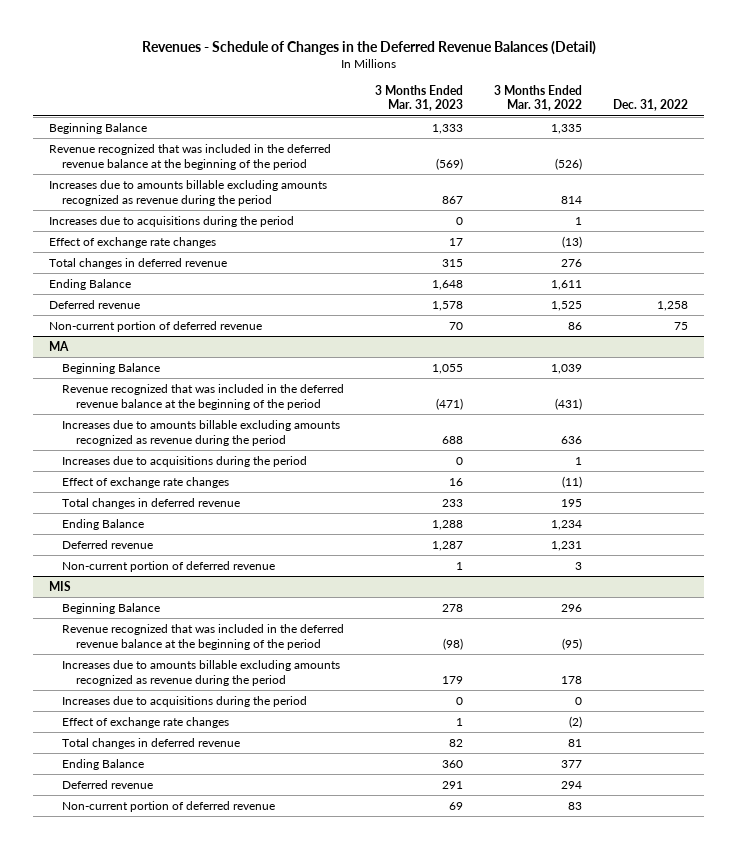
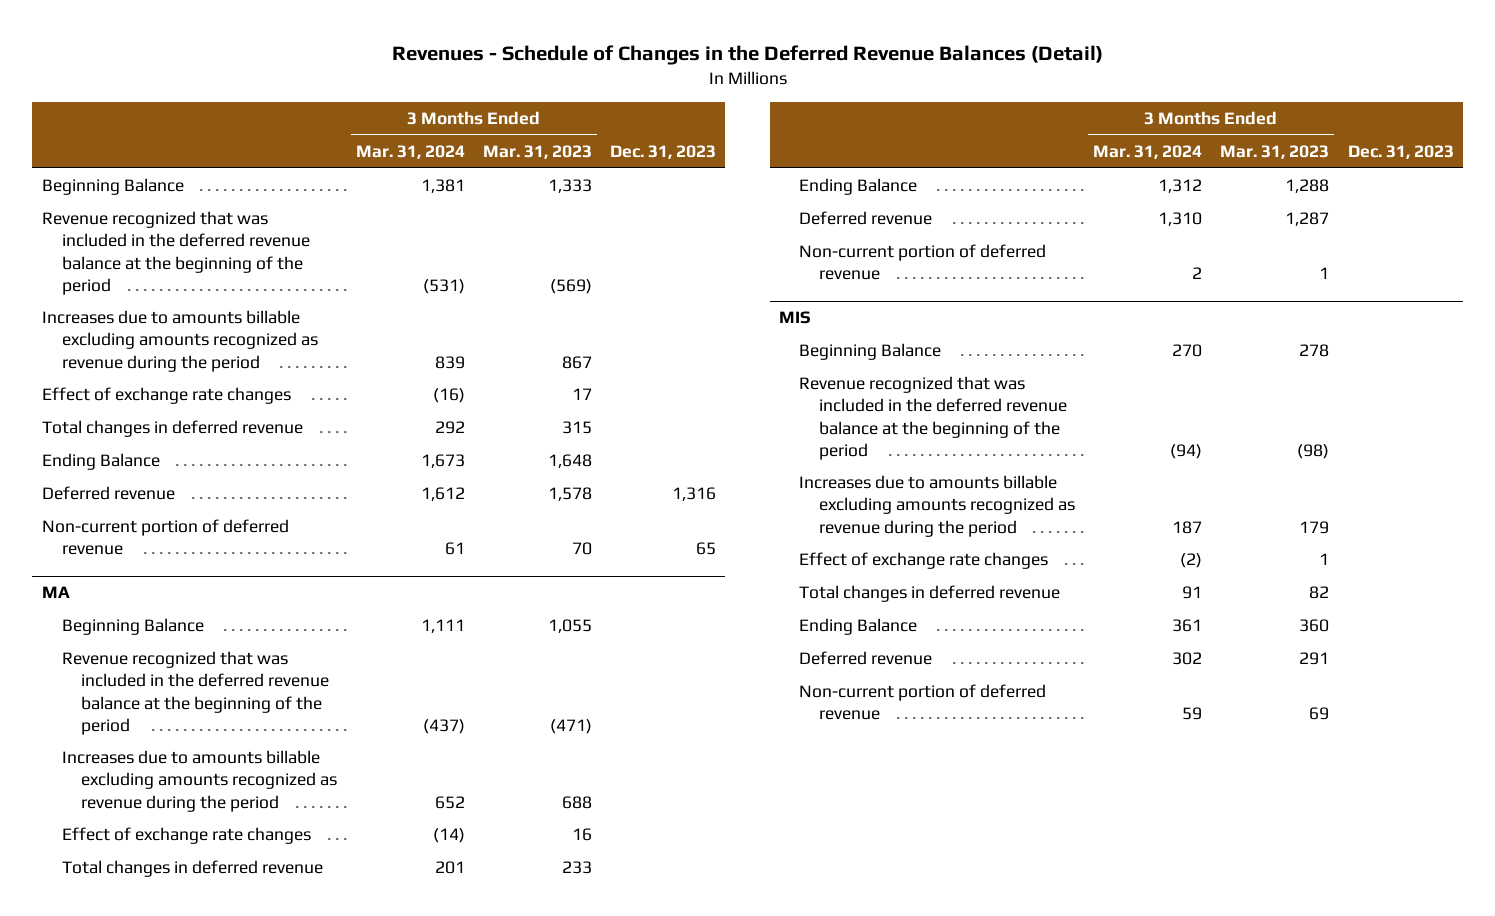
- | 3 Months Ended Mar. 31, 2023 | 3 Months Ended Mar. 31, 2022 | Dec. 31, 2022
+ | 3 Months Ended Mar. 31, 2024 | 3 Months Ended Mar. 31, 2023 | Dec. 31, 2023
- Increases due to acquisitions during the period | 0 | 1 |
@ MA
- Increases due to acquisitions during the period | 0 | 1 |
@ MIS
- Increases due to acquisitions during the period | 0 | 0 |

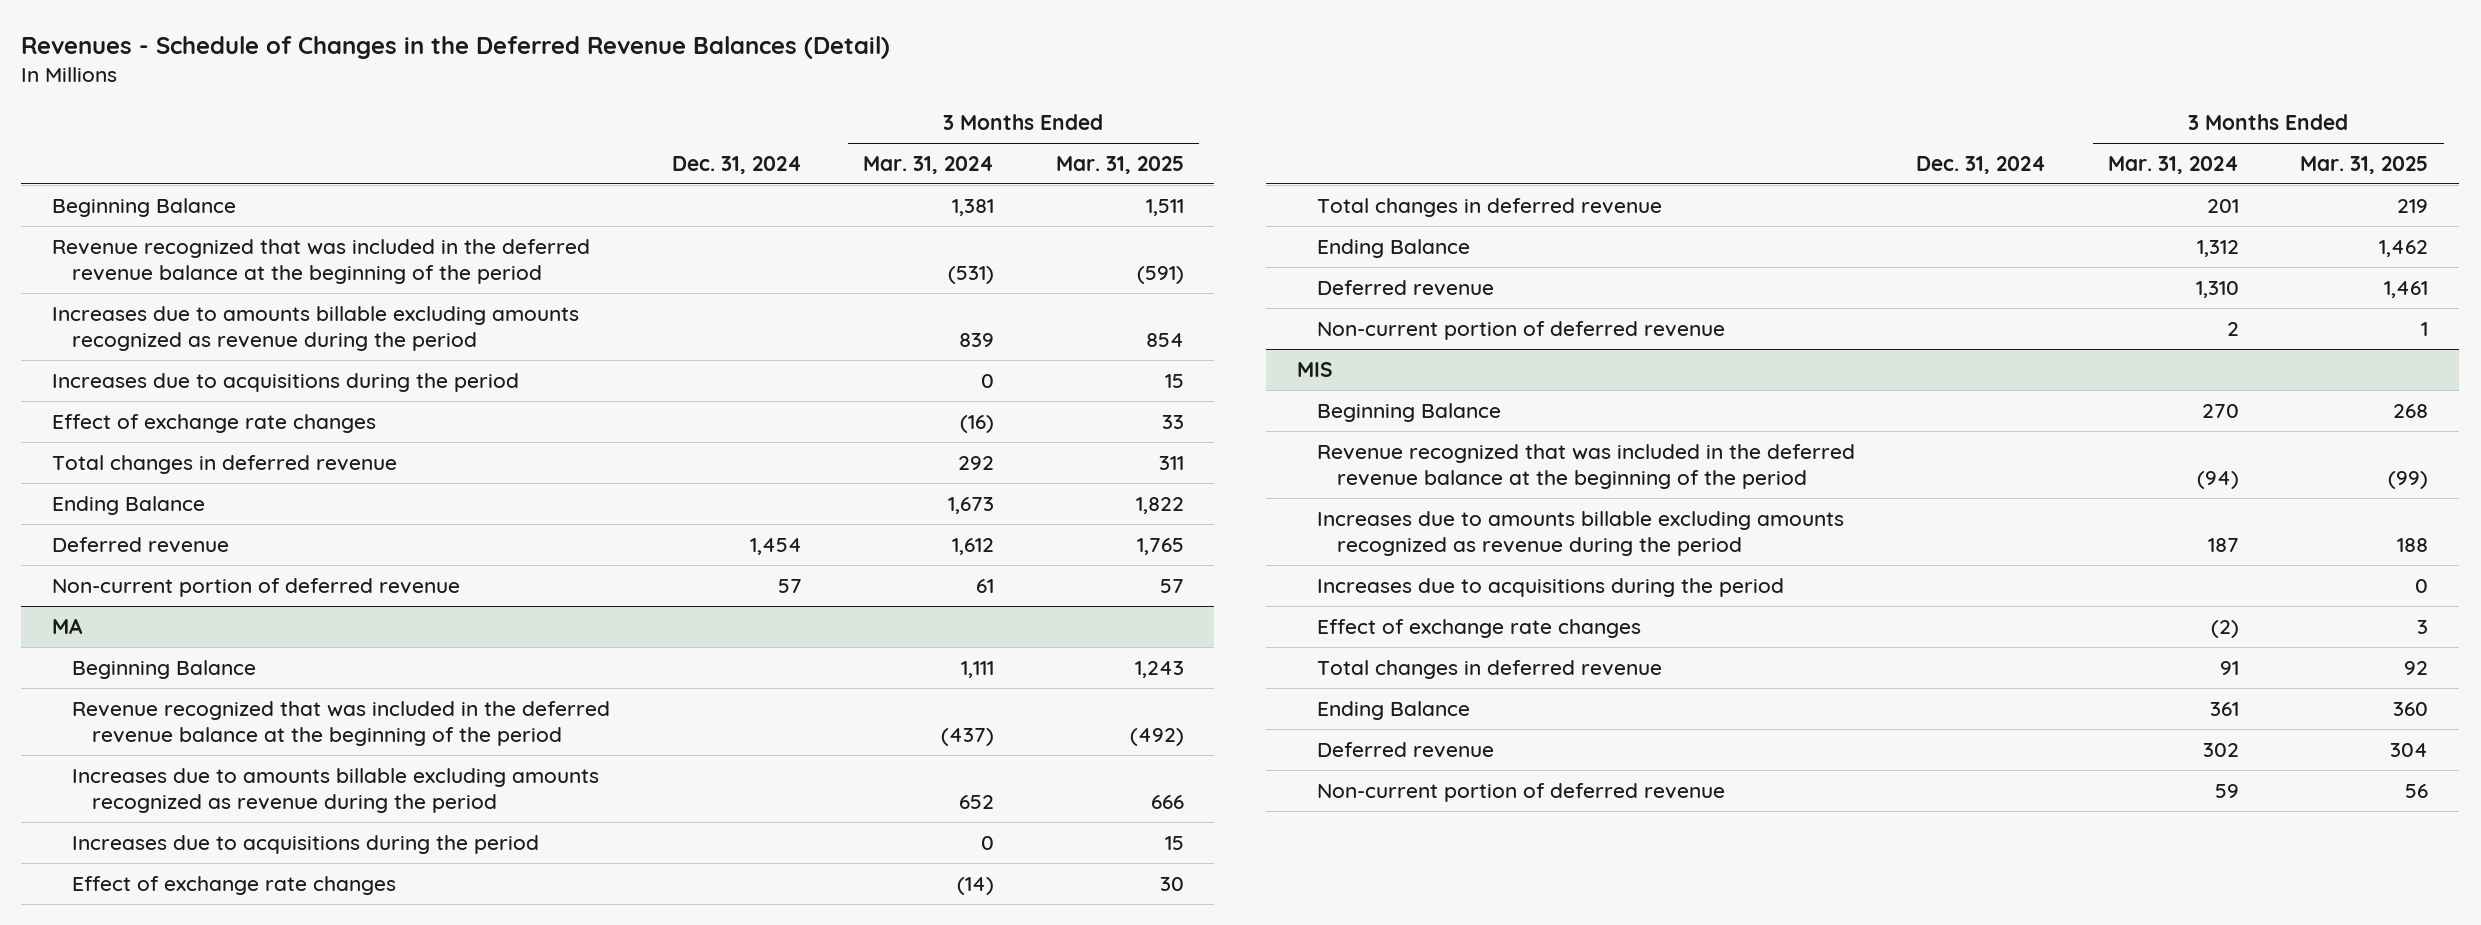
- | 3 Months Ended Mar. 31, 2024 | 3 Months Ended Mar. 31, 2023 | Dec. 31, 2023
+ | Dec. 31, 2024 | 3 Months Ended Mar. 31, 2024 | 3 Months Ended Mar. 31, 2025
+ Increases due to acquisitions during the period | | 0 | 15
@ MA
+ Increases due to acquisitions during the period | | 0 | 15
@ MIS
+ Increases due to acquisitions during the period | | | 0

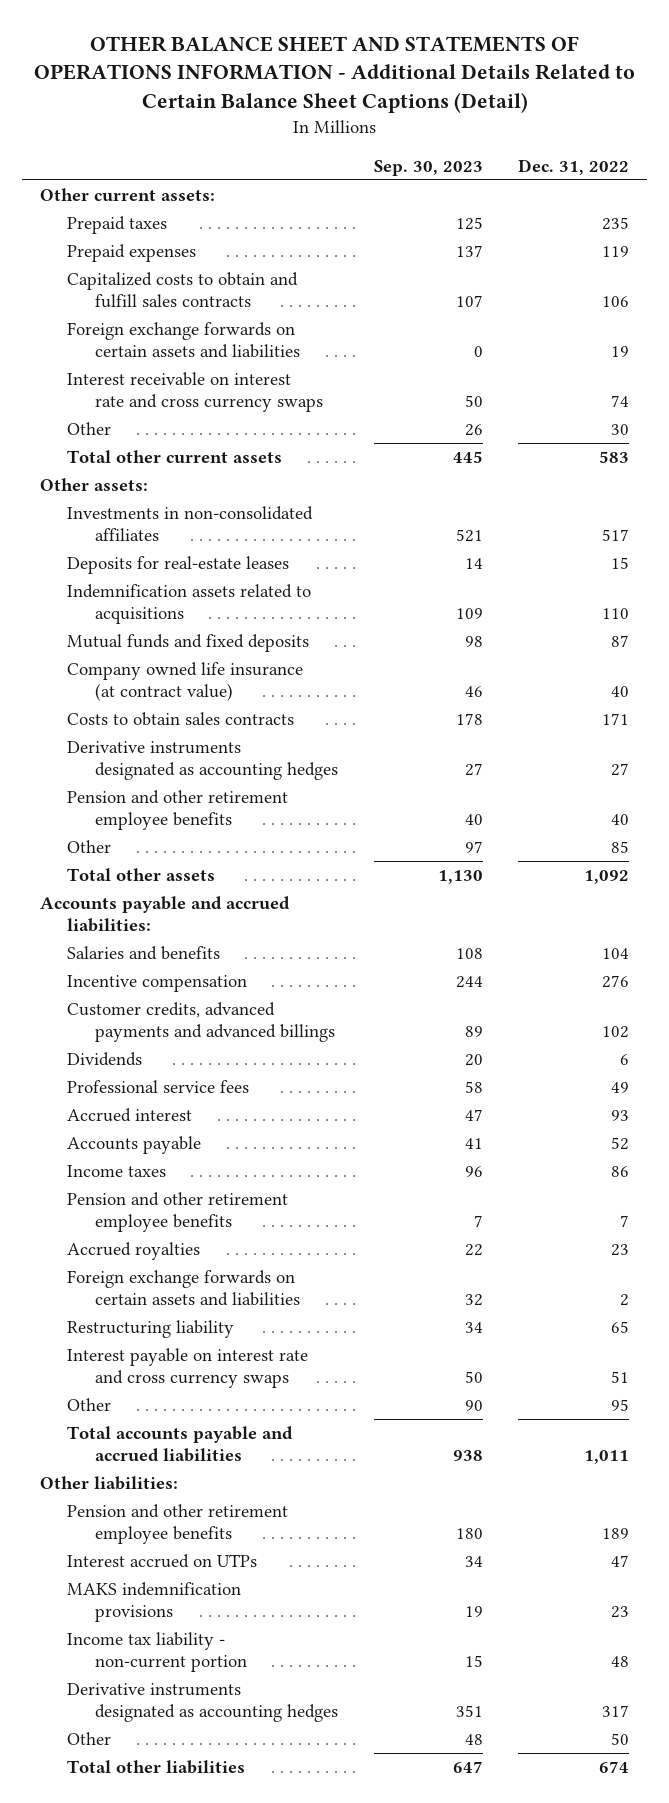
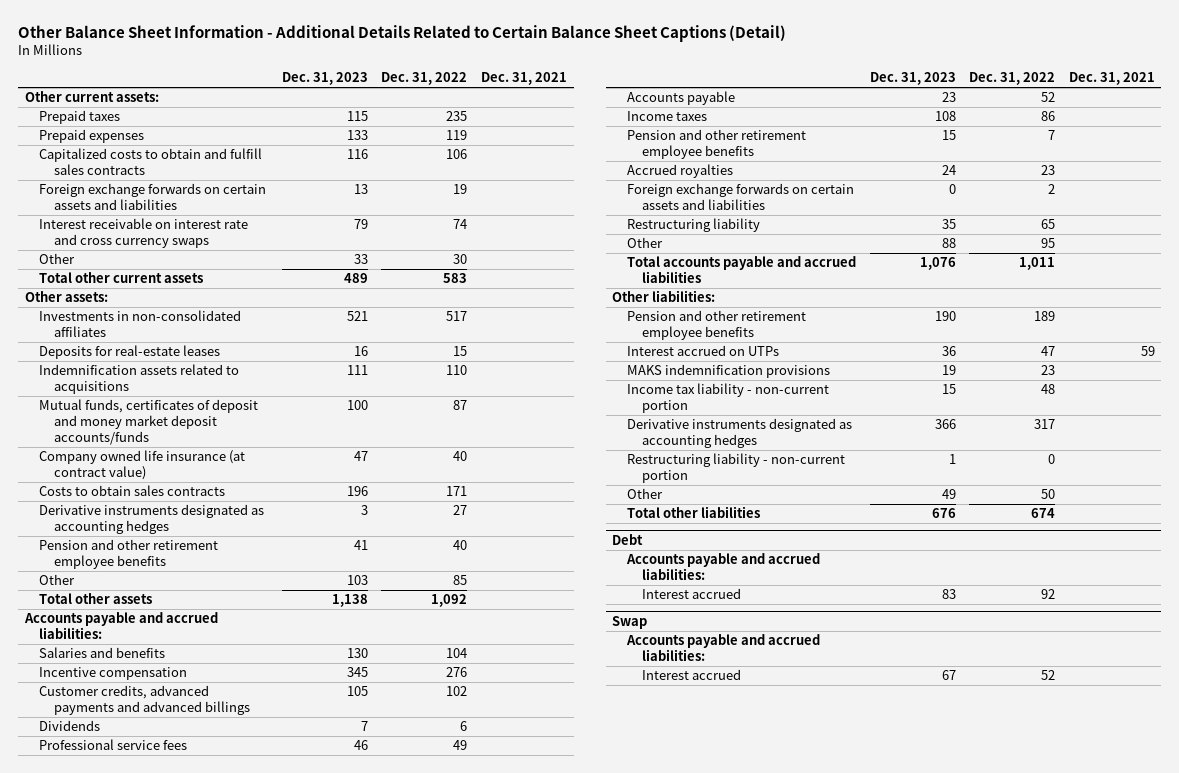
- OTHER BALANCE SHEET AND STATEMENTS OF OPERATIONS INFORMATION - Additional Details Related to Certain Balance Sheet Captions (Detail)
+ Other Balance Sheet Information - Additional Details Related to Certain Balance Sheet Captions (Detail)
- | Sep. 30, 2023 | Dec. 31, 2022
+ | Dec. 31, 2023 | Dec. 31, 2022 | Dec. 31, 2021
- Mutual funds and fixed deposits | 98 | 87
+ Mutual funds, certificates of deposit and money market deposit accounts/funds | 100 | 87 |
- Accrued interest | 47 | 93
- Interest payable on interest rate and cross currency swaps | 50 | 51
+ Restructuring liability - non-current portion | 1 | 0 |
+ Debt
+ Accounts payable and accrued liabilities:
+ Interest accrued | 83 | 92 |
+ Swap
+ Accounts payable and accrued liabilities:
+ Interest accrued | 67 | 52 |

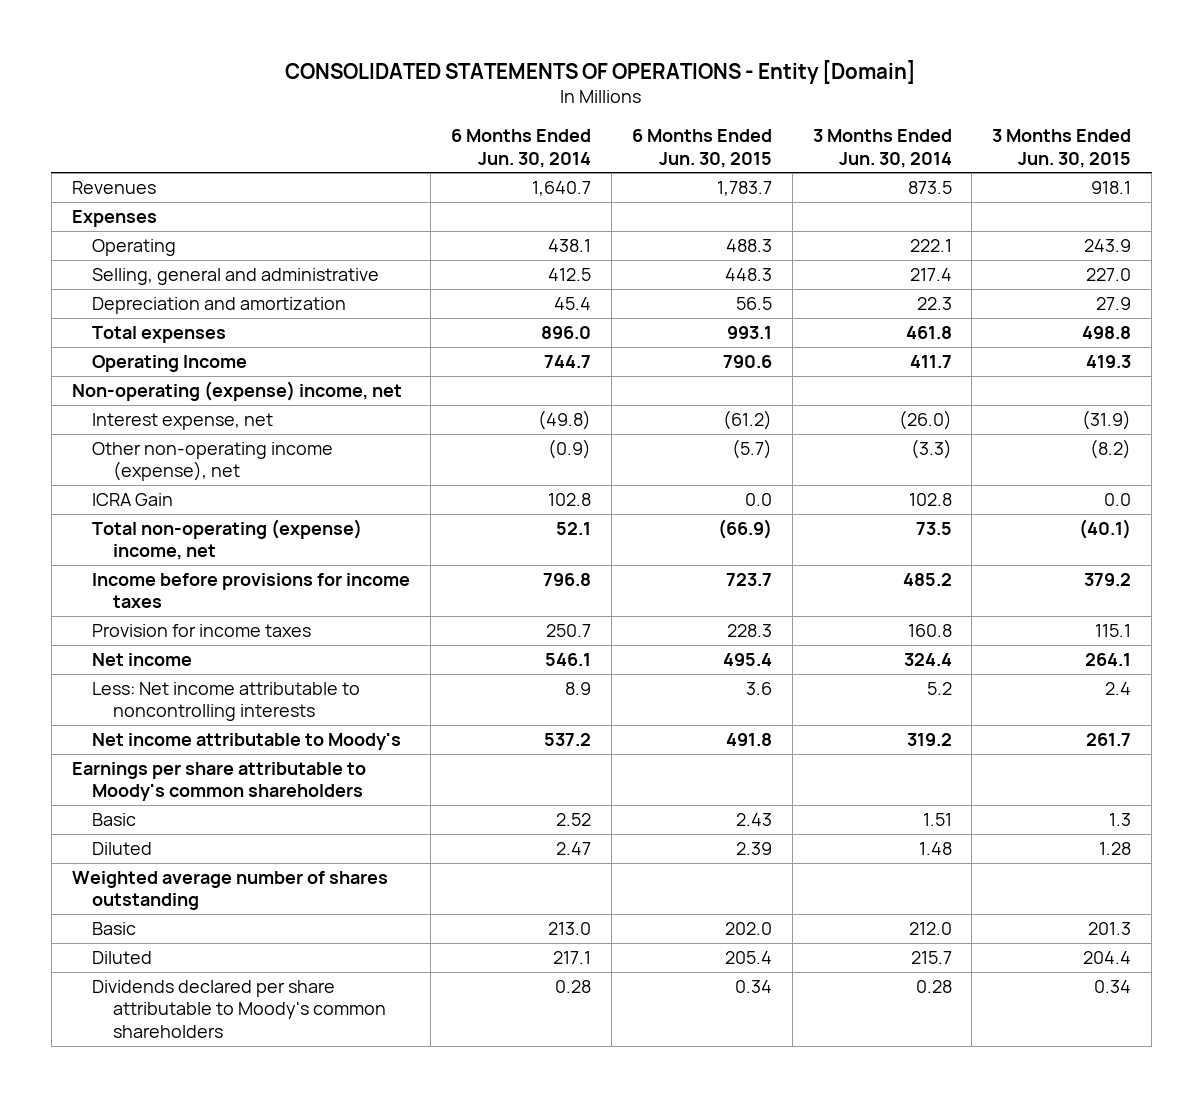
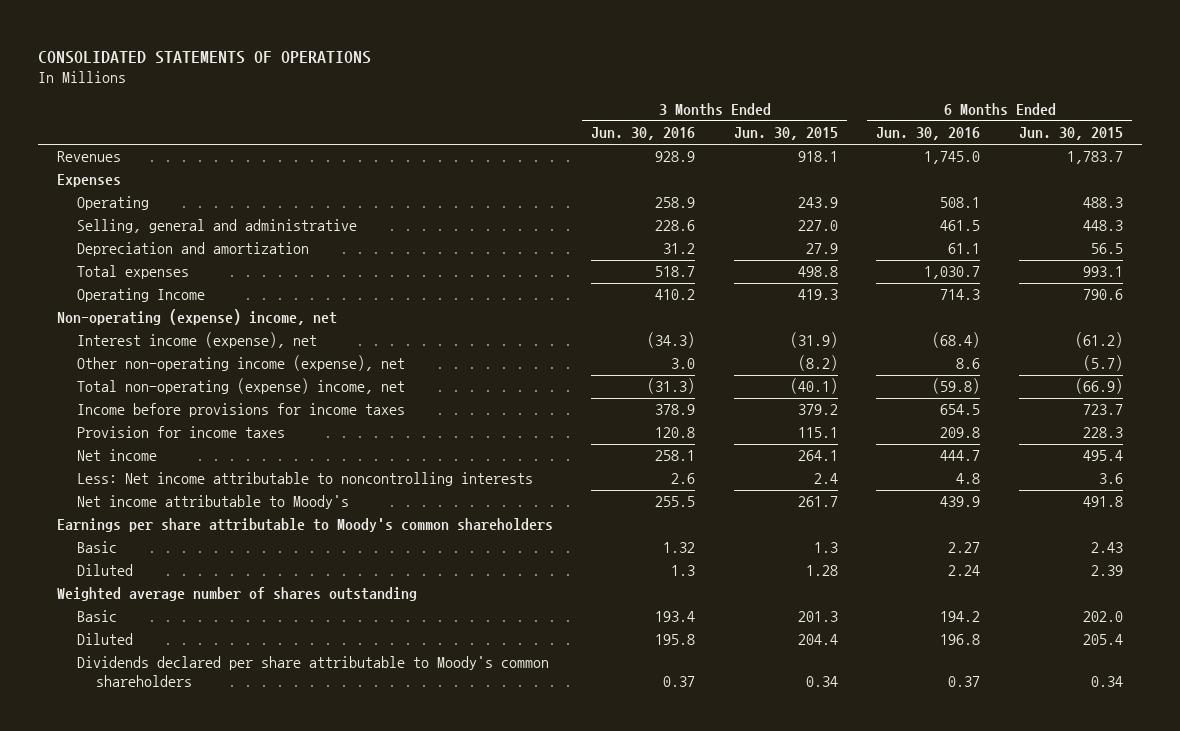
- CONSOLIDATED STATEMENTS OF OPERATIONS - Entity [Domain]
+ CONSOLIDATED STATEMENTS OF OPERATIONS
- | 6 Months Ended Jun. 30, 2014 | 6 Months Ended Jun. 30, 2015 | 3 Months Ended Jun. 30, 2014 | 3 Months Ended Jun. 30, 2015
+ | 3 Months Ended Jun. 30, 2016 | 3 Months Ended Jun. 30, 2015 | 6 Months Ended Jun. 30, 2016 | 6 Months Ended Jun. 30, 2015
- Interest expense, net | (49.8) | (61.2) | (26.0) | (31.9)
+ Interest income (expense), net | (34.3) | (31.9) | (68.4) | (61.2)
- ICRA Gain | 102.8 | 0.0 | 102.8 | 0.0

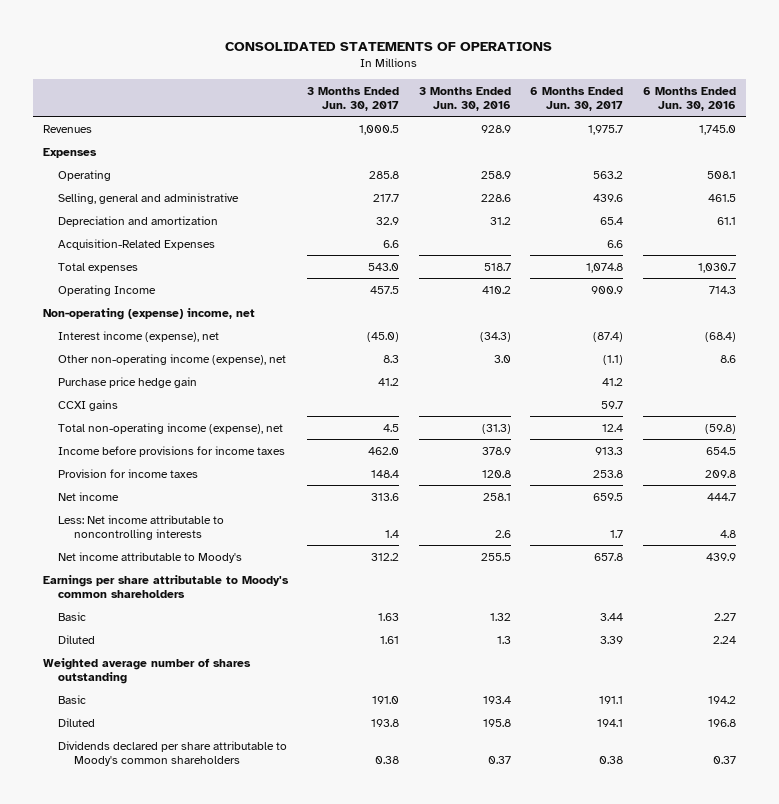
- | 3 Months Ended Jun. 30, 2016 | 3 Months Ended Jun. 30, 2015 | 6 Months Ended Jun. 30, 2016 | 6 Months Ended Jun. 30, 2015
+ | 3 Months Ended Jun. 30, 2017 | 3 Months Ended Jun. 30, 2016 | 6 Months Ended Jun. 30, 2017 | 6 Months Ended Jun. 30, 2016
+ Acquisition-Related Expenses | 6.6 | | 6.6 |
- Total non-operating (expense) income, net | (31.3) | (40.1) | (59.8) | (66.9)
+ Purchase price hedge gain | 41.2 | | 41.2 |
+ CCXI gains | | | 59.7 |
+ Total non-operating income (expense), net | 4.5 | (31.3) | 12.4 | (59.8)

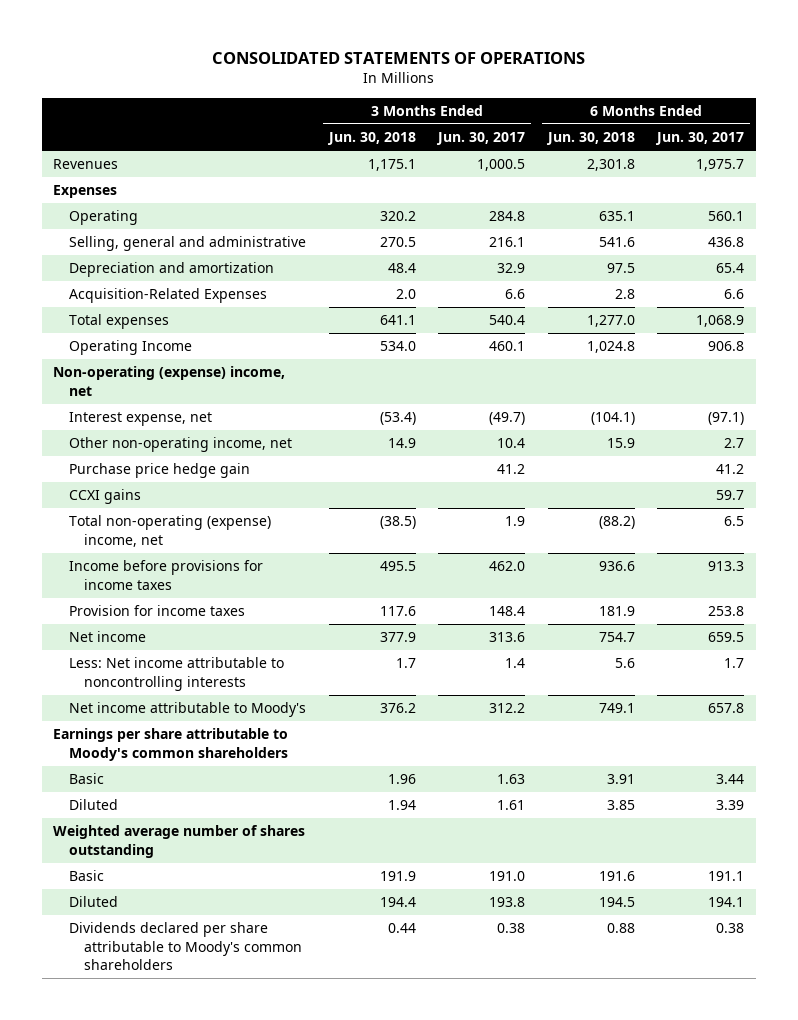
- | 3 Months Ended Jun. 30, 2017 | 3 Months Ended Jun. 30, 2016 | 6 Months Ended Jun. 30, 2017 | 6 Months Ended Jun. 30, 2016
+ | 3 Months Ended Jun. 30, 2018 | 3 Months Ended Jun. 30, 2017 | 6 Months Ended Jun. 30, 2018 | 6 Months Ended Jun. 30, 2017
- Operating | 285.8 | 258.9 | 563.2 | 508.1
- Selling, general and administrative | 217.7 | 228.6 | 439.6 | 461.5
+ Operating | 320.2 | 284.8 | 635.1 | 560.1
+ Selling, general and administrative | 270.5 | 216.1 | 541.6 | 436.8
- Total expenses | 543.0 | 518.7 | 1,074.8 | 1,030.7
- Operating Income | 457.5 | 410.2 | 900.9 | 714.3
+ Total expenses | 641.1 | 540.4 | 1,277.0 | 1,068.9
+ Operating Income | 534.0 | 460.1 | 1,024.8 | 906.8
- Interest income (expense), net | (45.0) | (34.3) | (87.4) | (68.4)
- Other non-operating income (expense), net | 8.3 | 3.0 | (1.1) | 8.6
+ Interest expense, net | (53.4) | (49.7) | (104.1) | (97.1)
+ Other non-operating income, net | 14.9 | 10.4 | 15.9 | 2.7
- Total non-operating income (expense), net | 4.5 | (31.3) | 12.4 | (59.8)
+ Total non-operating (expense) income, net | (38.5) | 1.9 | (88.2) | 6.5

